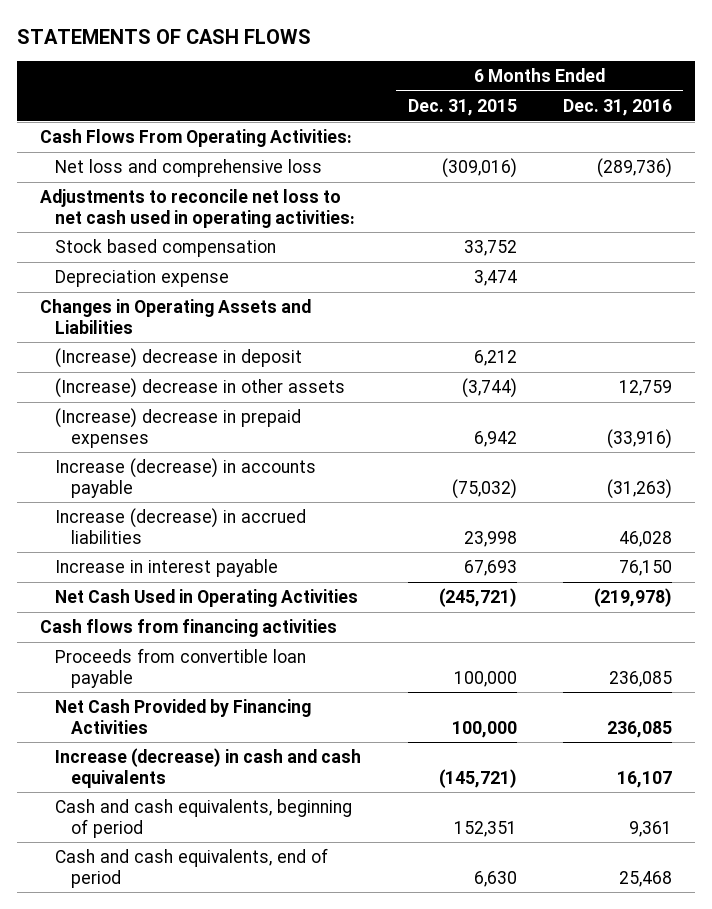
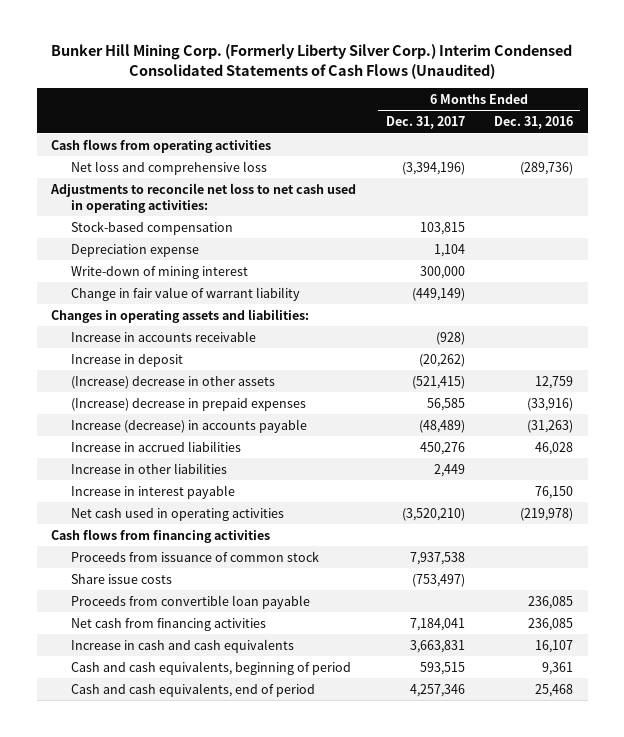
- STATEMENTS OF CASH FLOWS
+ Bunker Hill Mining Corp. (Formerly Liberty Silver Corp.) Interim Condensed Consolidated Statements of Cash Flows (Unaudited)
- | 6 Months Ended Dec. 31, 2015 | 6 Months Ended Dec. 31, 2016
+ | 6 Months Ended Dec. 31, 2017 | 6 Months Ended Dec. 31, 2016
- Cash Flows From Operating Activities:
+ Cash flows from operating activities
- Stock based compensation | 33,752 |
+ Stock-based compensation | 103,815 |
- Changes in Operating Assets and Liabilities
- (Increase) decrease in deposit | 6,212 |
+ Write-down of mining interest | 300,000 |
+ Change in fair value of warrant liability | (449,149) |
+ Changes in operating assets and liabilities:
+ Increase in accounts receivable | (928) |
+ Increase in deposit | (20,262) |
- Increase (decrease) in accrued liabilities | 23,998 | 46,028
+ Increase in accrued liabilities | 450,276 | 46,028
+ Increase in other liabilities | 2,449 |
- Net Cash Used in Operating Activities | (245,721) | (219,978)
+ Net cash used in operating activities | (3,520,210) | (219,978)
+ Proceeds from issuance of common stock | 7,937,538 |
+ Share issue costs | (753,497) |
- Net Cash Provided by Financing Activities | 100,000 | 236,085
- Increase (decrease) in cash and cash equivalents | (145,721) | 16,107
+ Net cash from financing activities | 7,184,041 | 236,085
+ Increase in cash and cash equivalents | 3,663,831 | 16,107

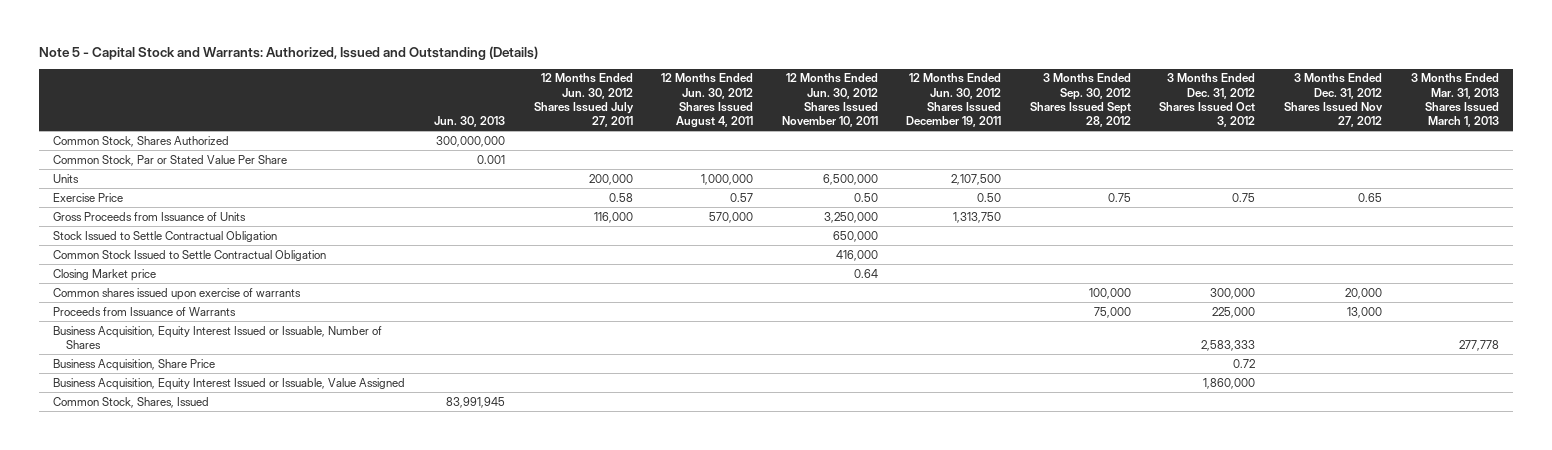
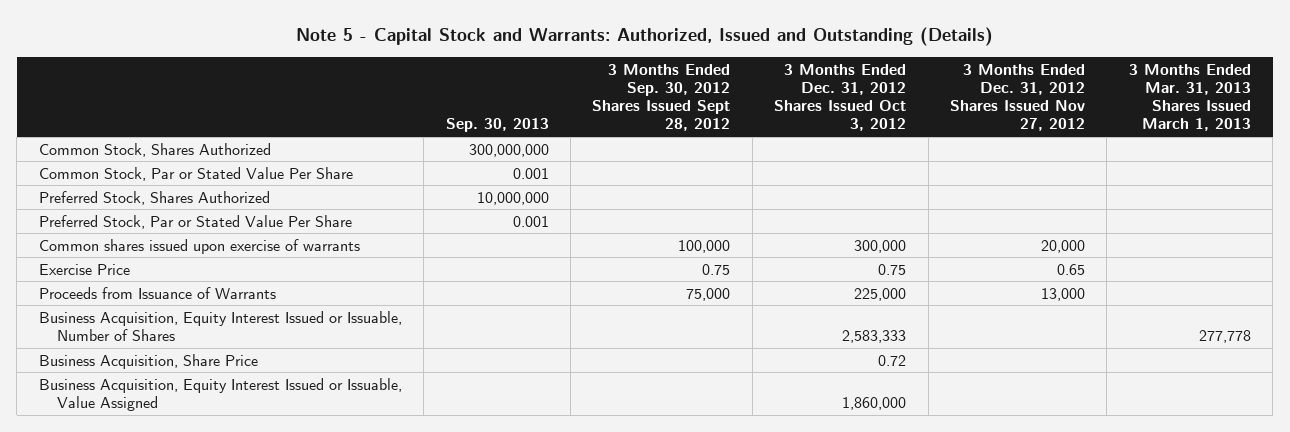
- | Jun. 30, 2013 | 12 Months Ended Jun. 30, 2012 Shares Issued July 27, 2011 | 12 Months Ended Jun. 30, 2012 Shares Issued August 4, 2011 | 12 Months Ended Jun. 30, 2012 Shares Issued November 10, 2011 | 12 Months Ended Jun. 30, 2012 Shares Issued December 19, 2011 | 3 Months Ended Sep. 30, 2012 Shares Issued Sept 28, 2012 | 3 Months Ended Dec. 31, 2012 Shares Issued Oct 3, 2012 | 3 Months Ended Dec. 31, 2012 Shares Issued Nov 27, 2012 | 3 Months Ended Mar. 31, 2013 Shares Issued March 1, 2013
+ | Sep. 30, 2013 | 3 Months Ended Sep. 30, 2012 Shares Issued Sept 28, 2012 | 3 Months Ended Dec. 31, 2012 Shares Issued Oct 3, 2012 | 3 Months Ended Dec. 31, 2012 Shares Issued Nov 27, 2012 | 3 Months Ended Mar. 31, 2013 Shares Issued March 1, 2013
- Units | | 200,000 | 1,000,000 | 6,500,000 | 2,107,500 | | | |
- Gross Proceeds from Issuance of Units | | 116,000 | 570,000 | 3,250,000 | 1,313,750 | | | |
- Stock Issued to Settle Contractual Obligation | | | | 650,000 | | | | |
- Common Stock Issued to Settle Contractual Obligation | | | | 416,000 | | | | |
- Closing Market price | | | | 0.64 | | | | |
+ Preferred Stock, Shares Authorized | 10,000,000 | | | |
+ Preferred Stock, Par or Stated Value Per Share | 0.001 | | | |
moved down: Exercise Price | | 0.75 | 0.75 | 0.65 |
- Common Stock, Shares, Issued | 83,991,945 | | | | | | | |

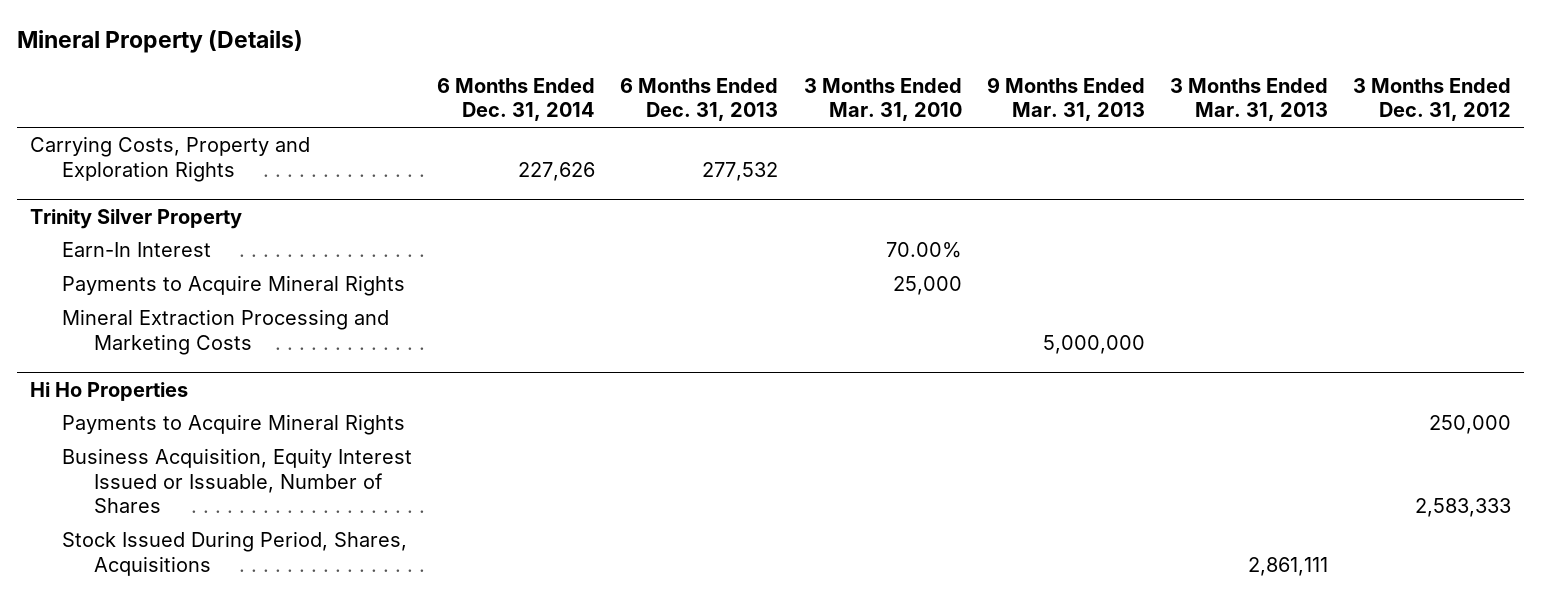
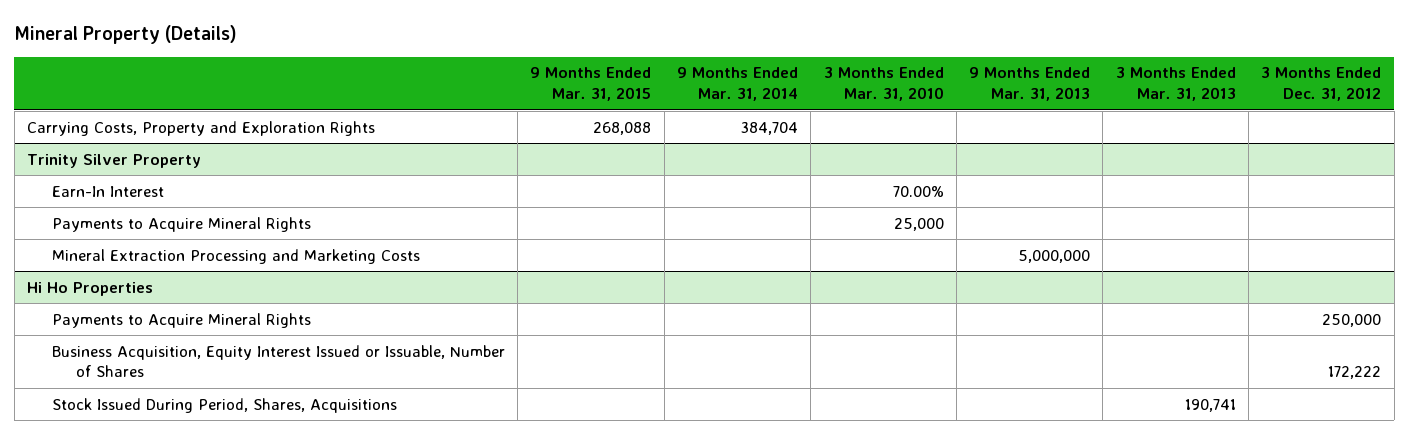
- | 6 Months Ended Dec. 31, 2014 | 6 Months Ended Dec. 31, 2013 | 3 Months Ended Mar. 31, 2010 | 9 Months Ended Mar. 31, 2013 | 3 Months Ended Mar. 31, 2013 | 3 Months Ended Dec. 31, 2012
+ | 9 Months Ended Mar. 31, 2015 | 9 Months Ended Mar. 31, 2014 | 3 Months Ended Mar. 31, 2010 | 9 Months Ended Mar. 31, 2013 | 3 Months Ended Mar. 31, 2013 | 3 Months Ended Dec. 31, 2012
@ Hi Ho Properties
- Business Acquisition, Equity Interest Issued or Issuable, Number of Shares | | | | | | 2,583,333
- Stock Issued During Period, Shares, Acquisitions | | | | | 2,861,111 |
+ Business Acquisition, Equity Interest Issued or Issuable, Number of Shares | | | | | | 172,222
+ Stock Issued During Period, Shares, Acquisitions | | | | | 190,741 |

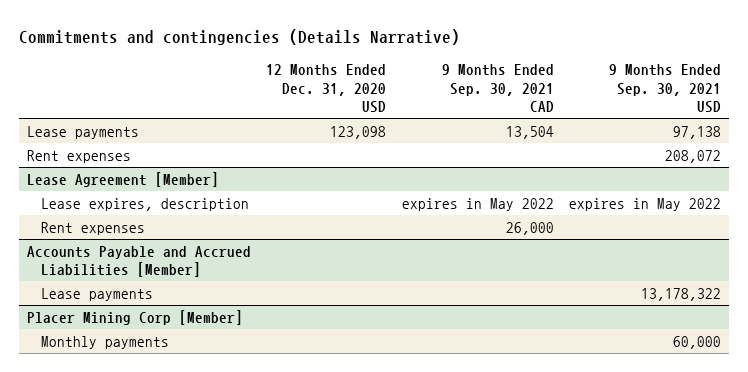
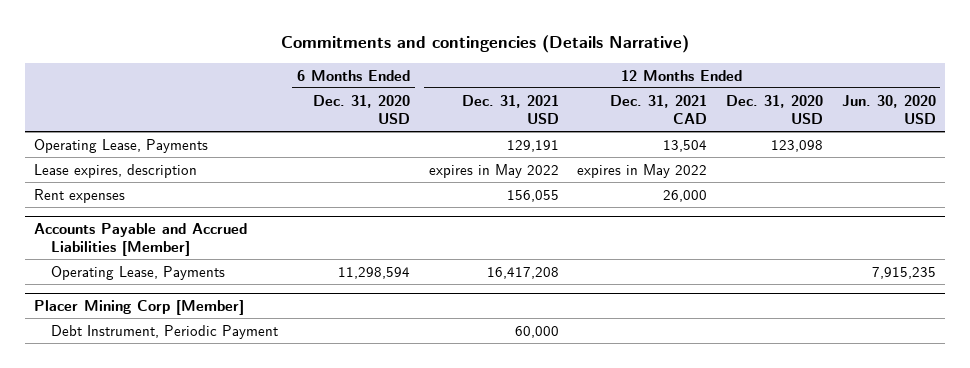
- | 12 Months Ended Dec. 31, 2020 USD | 9 Months Ended Sep. 30, 2021 CAD | 9 Months Ended Sep. 30, 2021 USD
+ | 6 Months Ended Dec. 31, 2020 USD | 12 Months Ended Dec. 31, 2021 USD | 12 Months Ended Dec. 31, 2021 CAD | 12 Months Ended Dec. 31, 2020 USD | 12 Months Ended Jun. 30, 2020 USD
- Lease payments | 123,098 | 13,504 | 97,138
+ Operating Lease, Payments | | 129,191 | 13,504 | 123,098 |
+ Lease expires, description | | expires in May 2022 | expires in May 2022 | |
- Lease Agreement [Member]
- Lease expires, description | | expires in May 2022 | expires in May 2022
- Rent expenses | | 26,000 |
@ Accounts Payable and Accrued Liabilities [Member]
- Lease payments | | | 13,178,322
+ Operating Lease, Payments | 11,298,594 | 16,417,208 | | | 7,915,235
@ Placer Mining Corp [Member]
- Monthly payments | | | 60,000
+ Debt Instrument, Periodic Payment | | 60,000 | | |

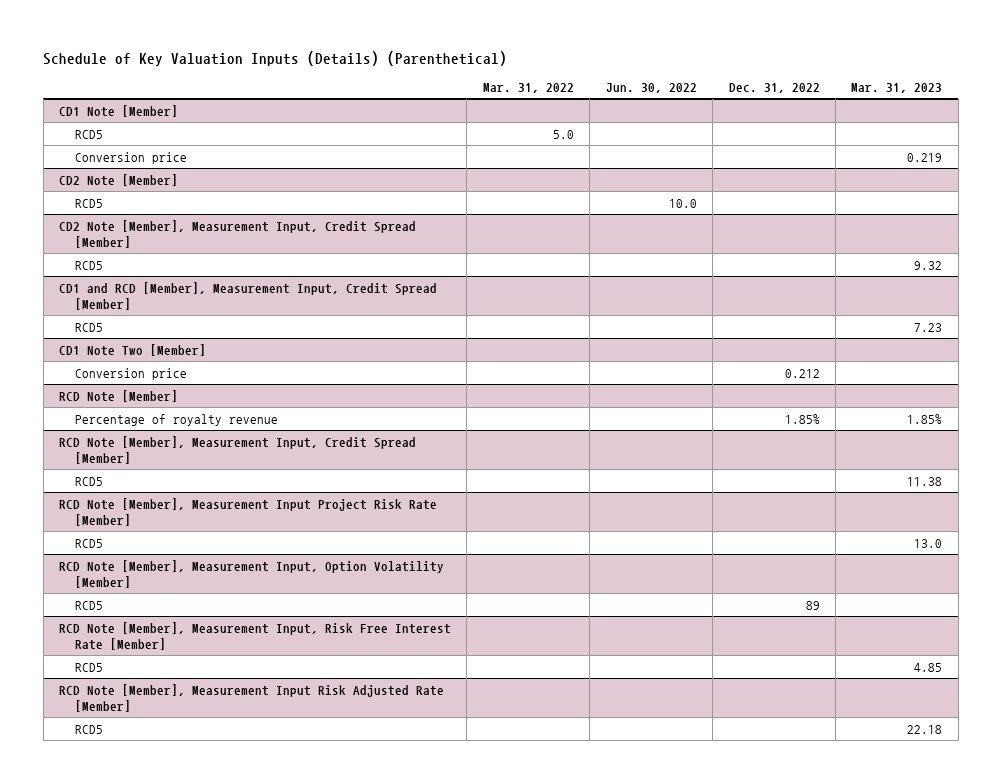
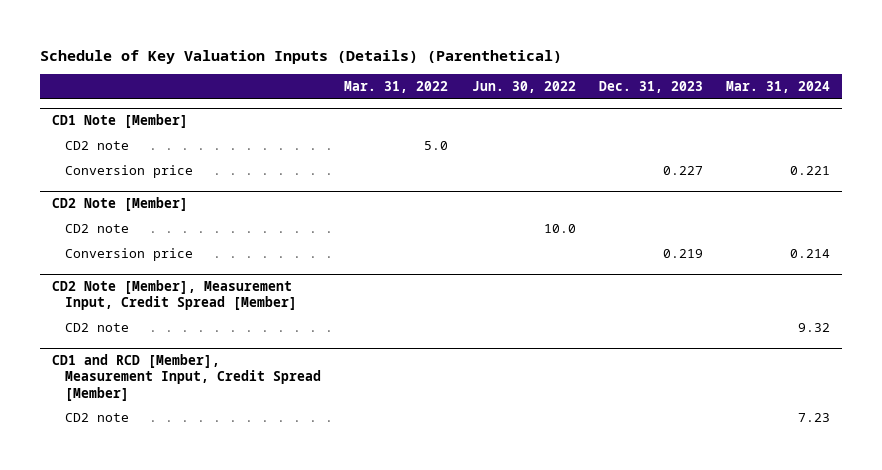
- | Mar. 31, 2022 | Jun. 30, 2022 | Dec. 31, 2022 | Mar. 31, 2023
+ | Mar. 31, 2022 | Jun. 30, 2022 | Dec. 31, 2023 | Mar. 31, 2024
@ CD1 Note [Member]
- RCD5 | 5.0 | | |
+ CD2 note | 5.0 | | |
@ CD2 Note [Member]
- RCD5 | | 10.0 | |
+ CD2 note | | 10.0 | |
+ Conversion price | | | 0.219 | 0.214
@ CD2 Note [Member], Measurement Input, Credit Spread [Member]
- RCD5 | | | | 9.32
+ CD2 note | | | | 9.32
@ CD1 and RCD [Member], Measurement Input, Credit Spread [Member]
- RCD5 | | | | 7.23
- CD1 Note Two [Member]
- Conversion price | | | 0.212 |
- RCD Note [Member]
- Percentage of royalty revenue | | | 1.85% | 1.85%
- RCD Note [Member], Measurement Input, Credit Spread [Member]
- RCD5 | | | | 11.38
- RCD Note [Member], Measurement Input Project Risk Rate [Member]
- RCD5 | | | | 13.0
- RCD Note [Member], Measurement Input, Option Volatility [Member]
- RCD5 | | | 89 |
- RCD Note [Member], Measurement Input, Risk Free Interest Rate [Member]
- RCD5 | | | | 4.85
- RCD Note [Member], Measurement Input Risk Adjusted Rate [Member]
- RCD5 | | | | 22.18
@ CD1 and RCD [Member], Measurement Input, Credit Spread [Member]
+ CD2 note | | | | 7.23

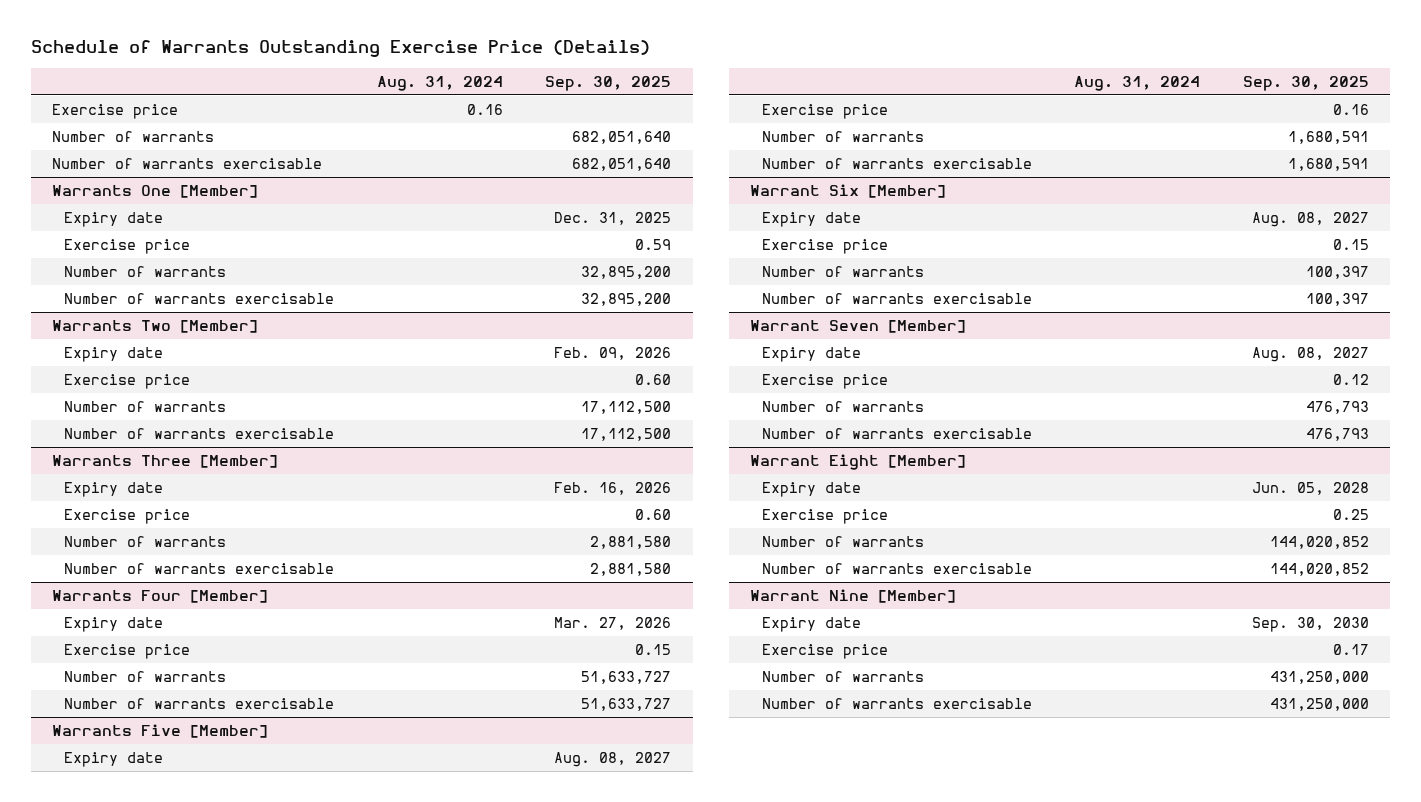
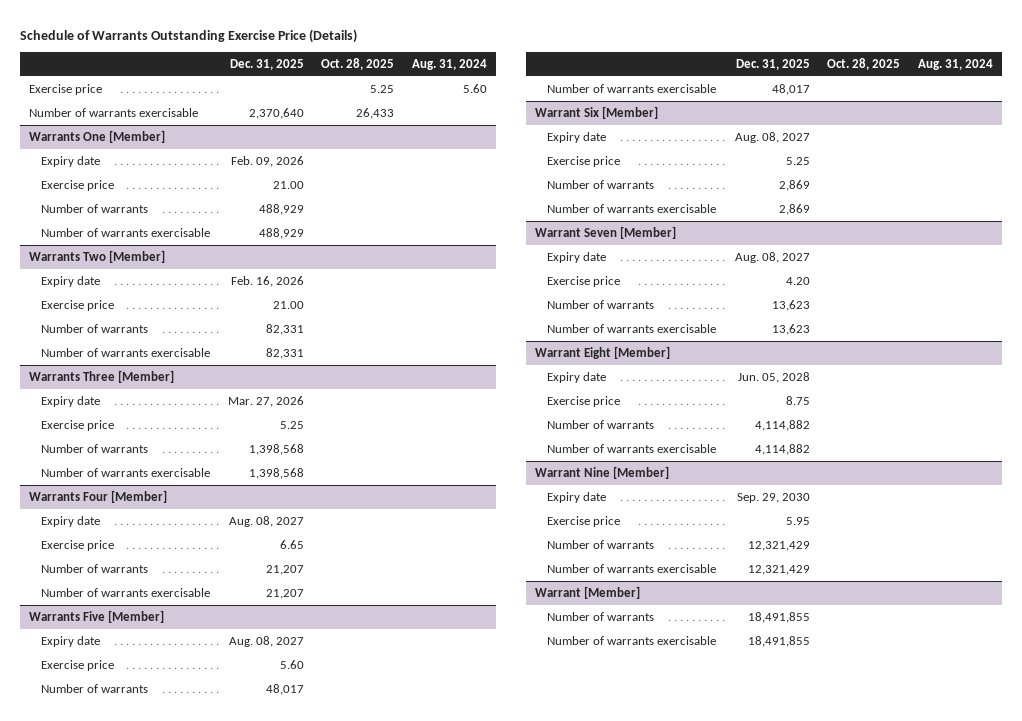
- | Aug. 31, 2024 | Sep. 30, 2025
+ | Dec. 31, 2025 | Oct. 28, 2025 | Aug. 31, 2024
- Exercise price | 0.16 |
- Number of warrants | | 682,051,640
+ Exercise price | | 5.25 | 5.60
+ Warrant [Member]
+ Number of warrants | 18,491,855 | |
+ Number of warrants exercisable | 18,491,855 | |

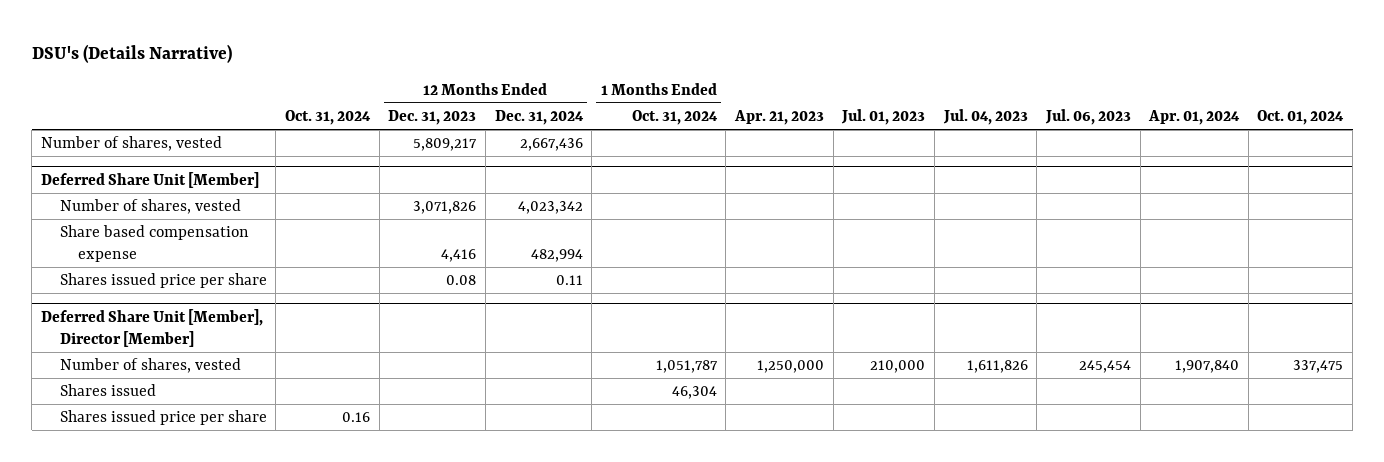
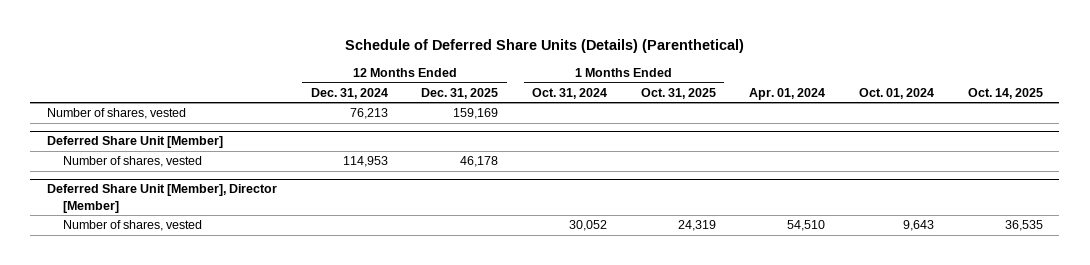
- DSU's (Details Narrative)
+ Schedule of Deferred Share Units (Details) (Parenthetical)
- | Oct. 31, 2024 | 12 Months Ended Dec. 31, 2023 | 12 Months Ended Dec. 31, 2024 | 1 Months Ended Oct. 31, 2024 | Apr. 21, 2023 | Jul. 01, 2023 | Jul. 04, 2023 | Jul. 06, 2023 | Apr. 01, 2024 | Oct. 01, 2024
+ | 12 Months Ended Dec. 31, 2024 | 12 Months Ended Dec. 31, 2025 | 1 Months Ended Oct. 31, 2024 | 1 Months Ended Oct. 31, 2025 | Apr. 01, 2024 | Oct. 01, 2024 | Oct. 14, 2025
- Number of shares, vested | | 5,809,217 | 2,667,436 | | | | | | |
+ Number of shares, vested | 76,213 | 159,169 | | | | |
@ Deferred Share Unit [Member]
- Number of shares, vested | | 3,071,826 | 4,023,342 | | | | | | |
- Share based compensation expense | | 4,416 | 482,994 | | | | | | |
- Shares issued price per share | | 0.08 | 0.11 | | | | | | |
+ Number of shares, vested | 114,953 | 46,178 | | | | |
@ Deferred Share Unit [Member], Director [Member]
- Number of shares, vested | | | | 1,051,787 | 1,250,000 | 210,000 | 1,611,826 | 245,454 | 1,907,840 | 337,475
- Shares issued | | | | 46,304 | | | | | |
- Shares issued price per share | 0.16 | | | | | | | | |
+ Number of shares, vested | | | 30,052 | 24,319 | 54,510 | 9,643 | 36,535

